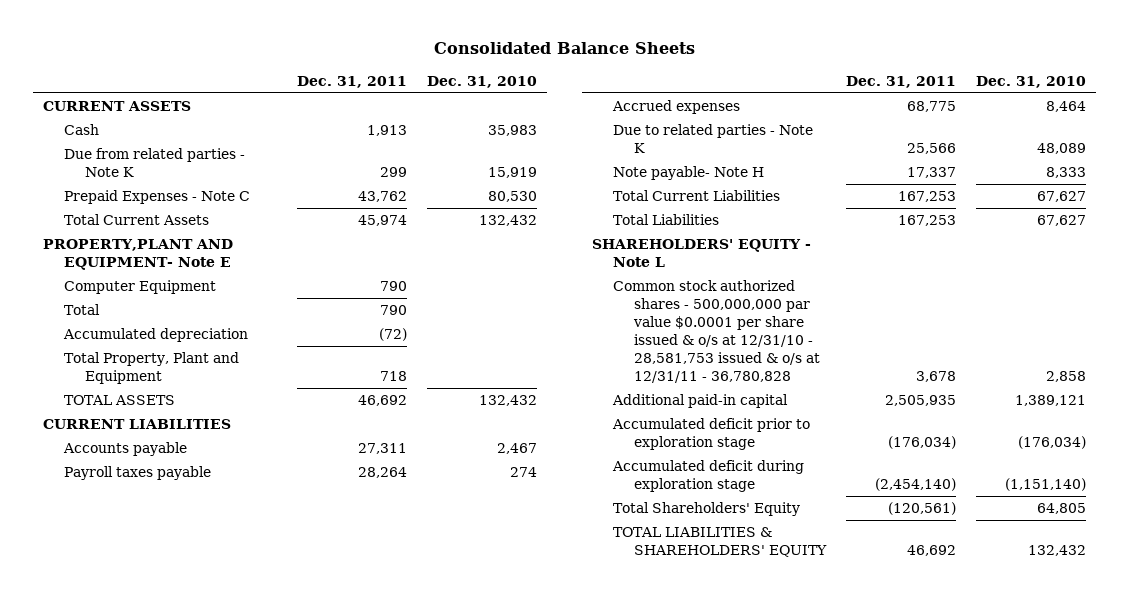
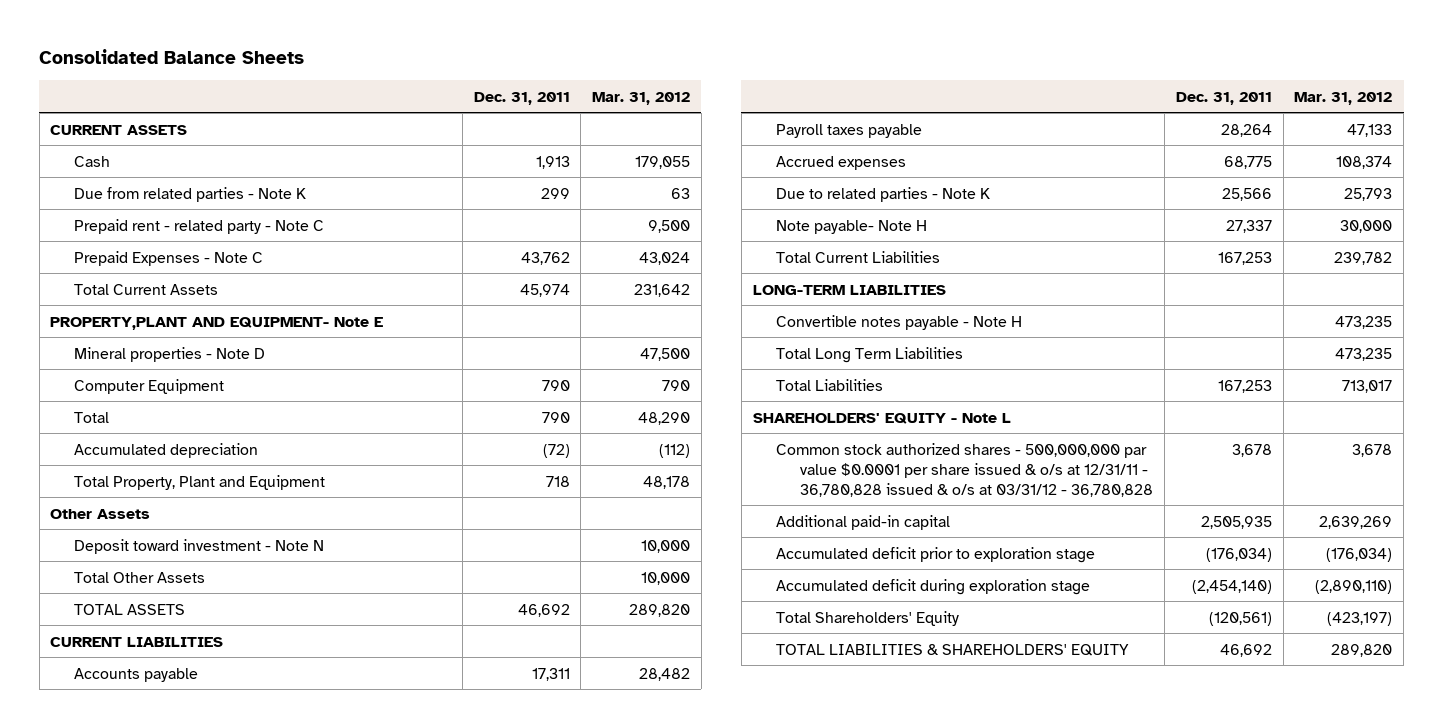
- | Dec. 31, 2011 | Dec. 31, 2010
+ | Dec. 31, 2011 | Mar. 31, 2012
+ Prepaid rent - related party - Note C | | 9,500
+ Mineral properties - Note D | | 47,500
+ Other Assets
+ Deposit toward investment - Note N | | 10,000
+ Total Other Assets | | 10,000
- Accounts payable | 27,311 | 2,467
+ Accounts payable | 17,311 | 28,482
- Note payable- Note H | 17,337 | 8,333
+ Note payable- Note H | 27,337 | 30,000
+ LONG-TERM LIABILITIES
+ Convertible notes payable - Note H | | 473,235
+ Total Long Term Liabilities | | 473,235
- Common stock authorized shares - 500,000,000 par value $0.0001 per share issued & o/s at 12/31/10 - 28,581,753 issued & o/s at 12/31/11 - 36,780,828 | 3,678 | 2,858
+ Common stock authorized shares - 500,000,000 par value $0.0001 per share issued & o/s at 12/31/11 - 36,780,828 issued & o/s at 03/31/12 - 36,780,828 | 3,678 | 3,678

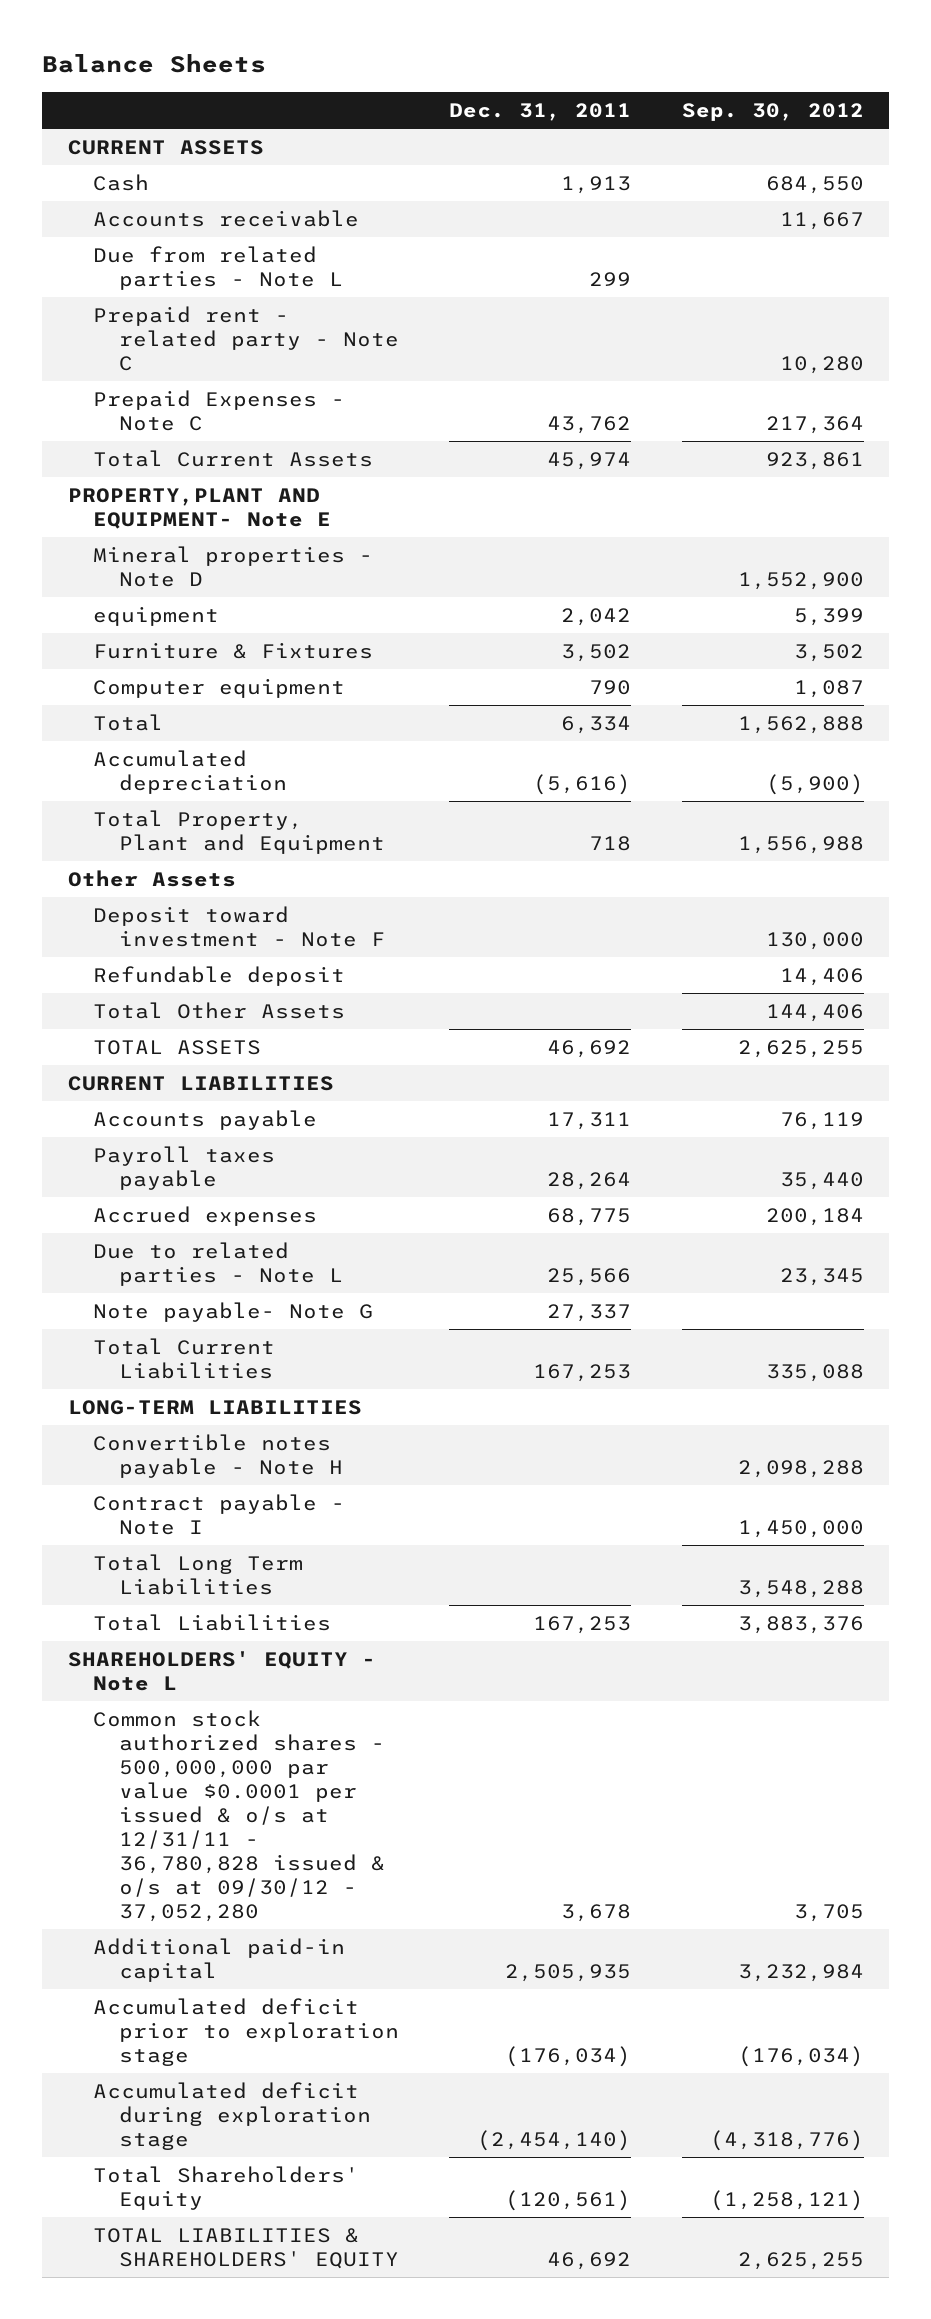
- Consolidated Balance Sheets
+ Balance Sheets
- | Dec. 31, 2011 | Mar. 31, 2012
+ | Dec. 31, 2011 | Sep. 30, 2012
- Due from related parties - Note K | 299 | 63
+ Accounts receivable | | 11,667
+ Due from related parties - Note L | 299 |
- Computer Equipment | 790 | 790
- Total | 790 | 48,290
- Accumulated depreciation | (72) | (112)
+ equipment | 2,042 | 5,399
+ Furniture & Fixtures | 3,502 | 3,502
+ Computer equipment | 790 | 1,087
+ Total | 6,334 | 1,562,888
+ Accumulated depreciation | (5,616) | (5,900)
- Deposit toward investment - Note N | | 10,000
+ Deposit toward investment - Note F | | 130,000
+ Refundable deposit | | 14,406
- Due to related parties - Note K | 25,566 | 25,793
- Note payable- Note H | 27,337 | 30,000
+ Due to related parties - Note L | 25,566 | 23,345
+ Note payable- Note G | 27,337 |
+ Contract payable - Note I | | 1,450,000
- Common stock authorized shares - 500,000,000 par value $0.0001 per share issued & o/s at 12/31/11 - 36,780,828 issued & o/s at 03/31/12 - 36,780,828 | 3,678 | 3,678
+ Common stock authorized shares - 500,000,000 par value $0.0001 per issued & o/s at 12/31/11 - 36,780,828 issued & o/s at 09/30/12 - 37,052,280 | 3,678 | 3,705

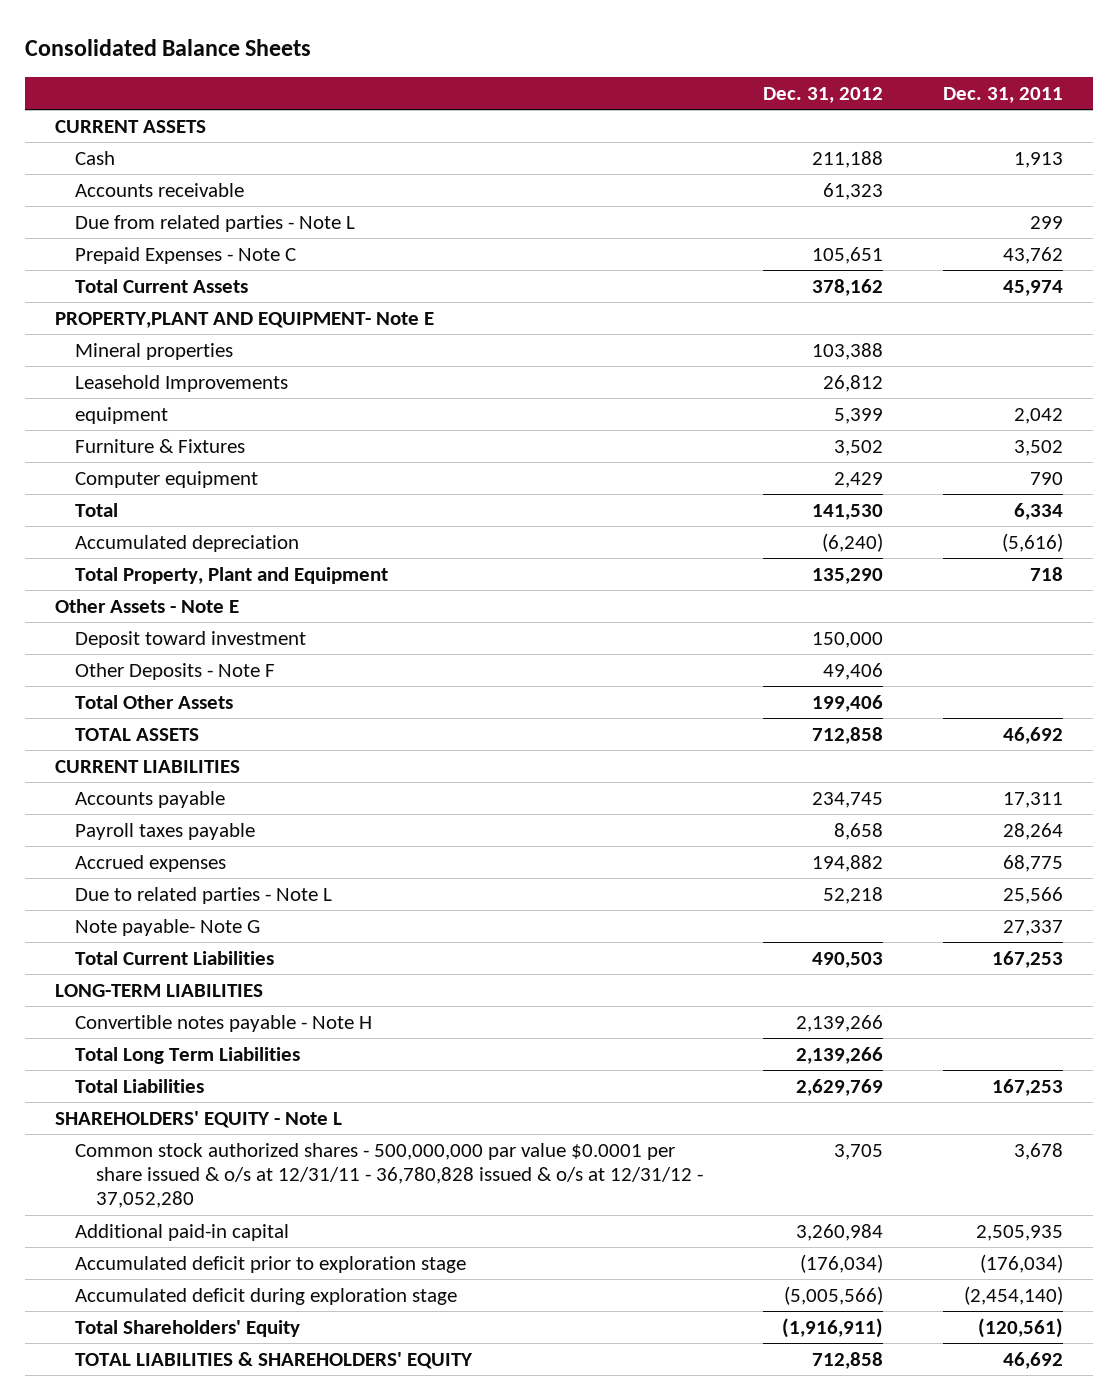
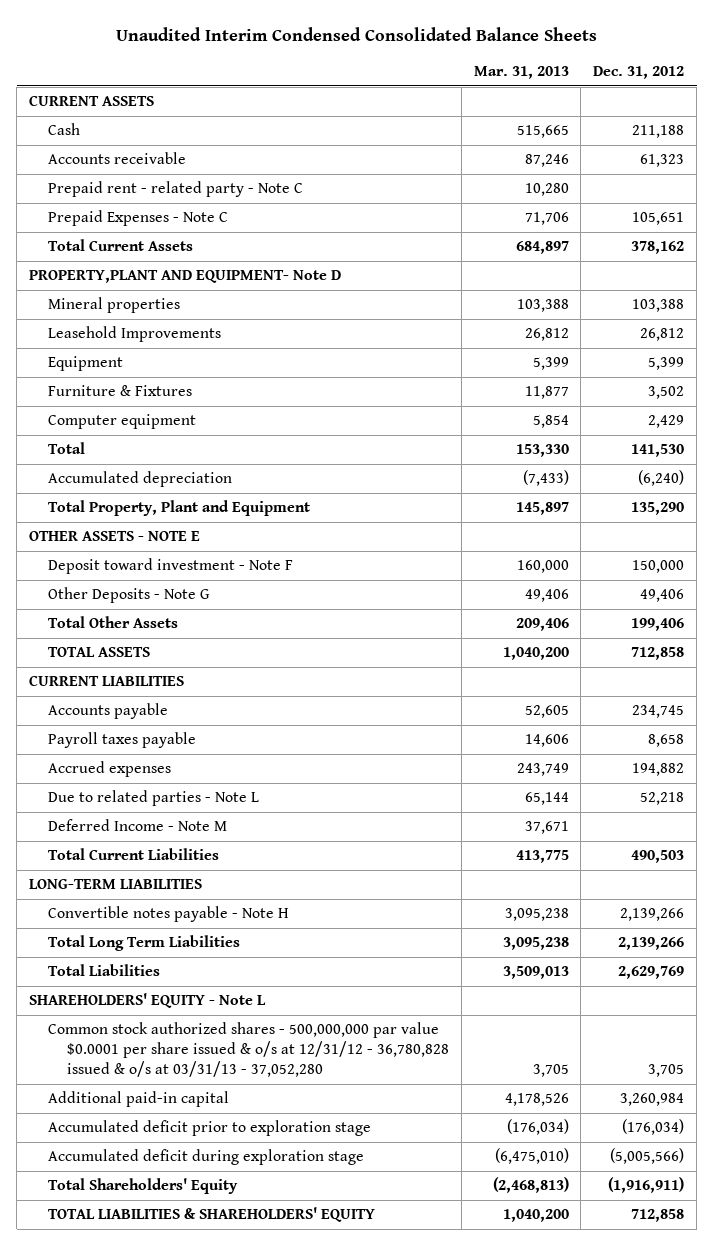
- Consolidated Balance Sheets
+ Unaudited Interim Condensed Consolidated Balance Sheets
- | Dec. 31, 2012 | Dec. 31, 2011
+ | Mar. 31, 2013 | Dec. 31, 2012
- Due from related parties - Note L | | 299
+ Prepaid rent - related party - Note C | 10,280 |
- PROPERTY,PLANT AND EQUIPMENT- Note E
+ PROPERTY,PLANT AND EQUIPMENT- Note D
- equipment | 5,399 | 2,042
+ Equipment | 5,399 | 5,399
- Other Assets - Note E
- Deposit toward investment | 150,000 |
- Other Deposits - Note F | 49,406 |
+ OTHER ASSETS - NOTE E
+ Deposit toward investment - Note F | 160,000 | 150,000
+ Other Deposits - Note G | 49,406 | 49,406
- Note payable- Note G | | 27,337
+ Deferred Income - Note M | 37,671 |
- Common stock authorized shares - 500,000,000 par value $0.0001 per share issued & o/s at 12/31/11 - 36,780,828 issued & o/s at 12/31/12 - 37,052,280 | 3,705 | 3,678
+ Common stock authorized shares - 500,000,000 par value $0.0001 per share issued & o/s at 12/31/12 - 36,780,828 issued & o/s at 03/31/13 - 37,052,280 | 3,705 | 3,705

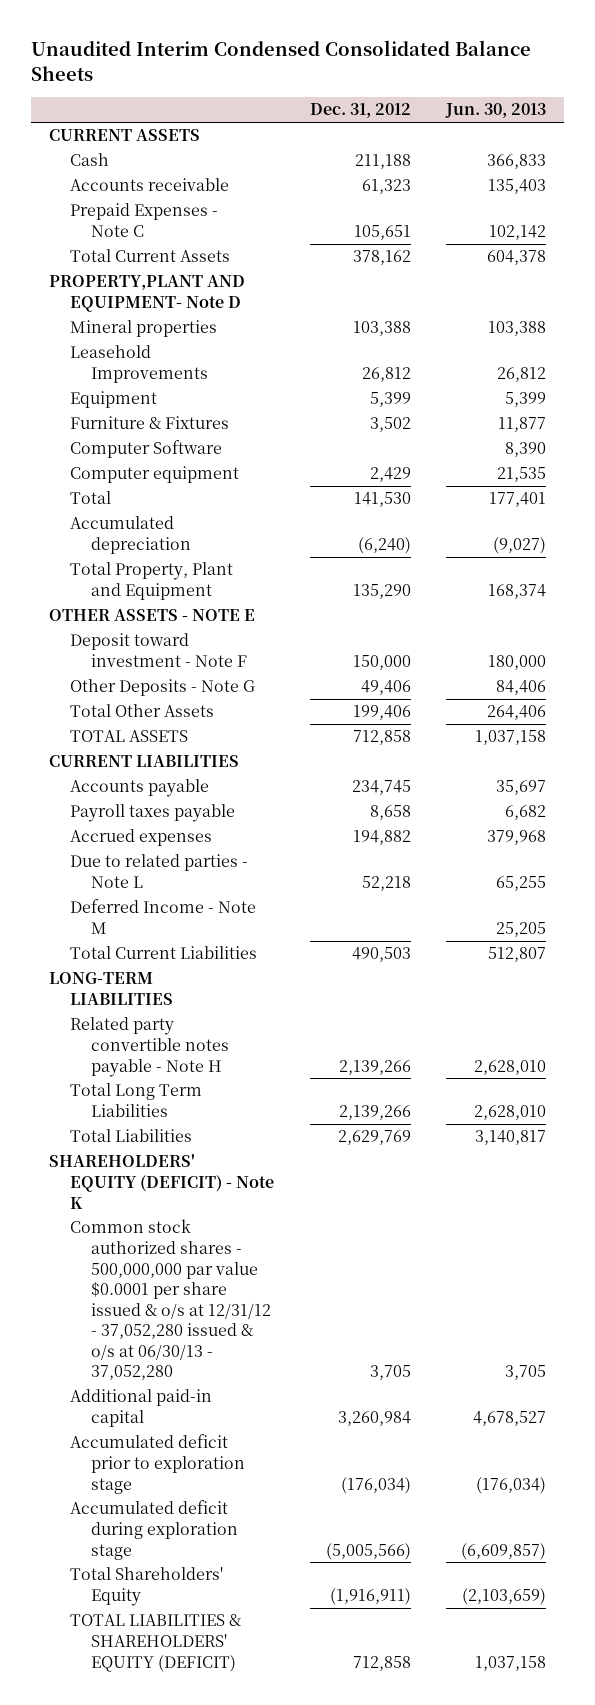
- | Mar. 31, 2013 | Dec. 31, 2012
+ | Dec. 31, 2012 | Jun. 30, 2013
- Prepaid rent - related party - Note C | 10,280 |
+ Computer Software | | 8,390
- Convertible notes payable - Note H | 3,095,238 | 2,139,266
+ Related party convertible notes payable - Note H | 2,139,266 | 2,628,010
- SHAREHOLDERS' EQUITY - Note L
- Common stock authorized shares - 500,000,000 par value $0.0001 per share issued & o/s at 12/31/12 - 36,780,828 issued & o/s at 03/31/13 - 37,052,280 | 3,705 | 3,705
+ SHAREHOLDERS' EQUITY (DEFICIT) - Note K
+ Common stock authorized shares - 500,000,000 par value $0.0001 per share issued & o/s at 12/31/12 - 37,052,280 issued & o/s at 06/30/13 - 37,052,280 | 3,705 | 3,705
- TOTAL LIABILITIES & SHAREHOLDERS' EQUITY | 1,040,200 | 712,858
+ TOTAL LIABILITIES & SHAREHOLDERS' EQUITY (DEFICIT) | 712,858 | 1,037,158

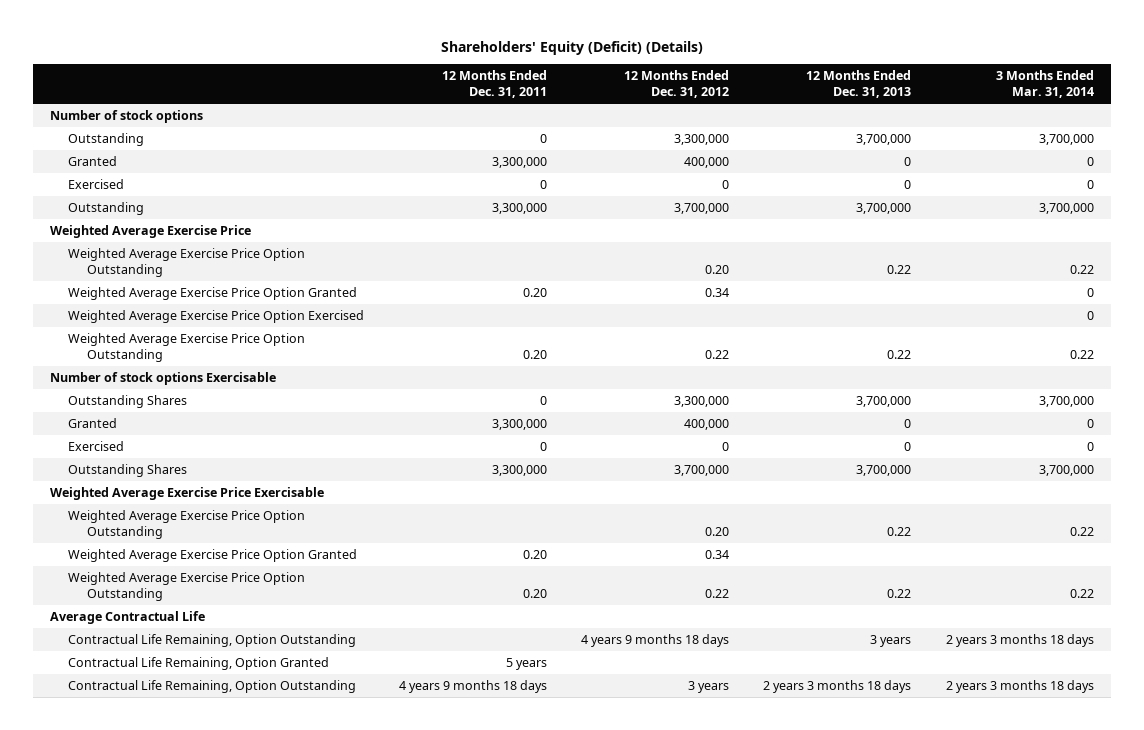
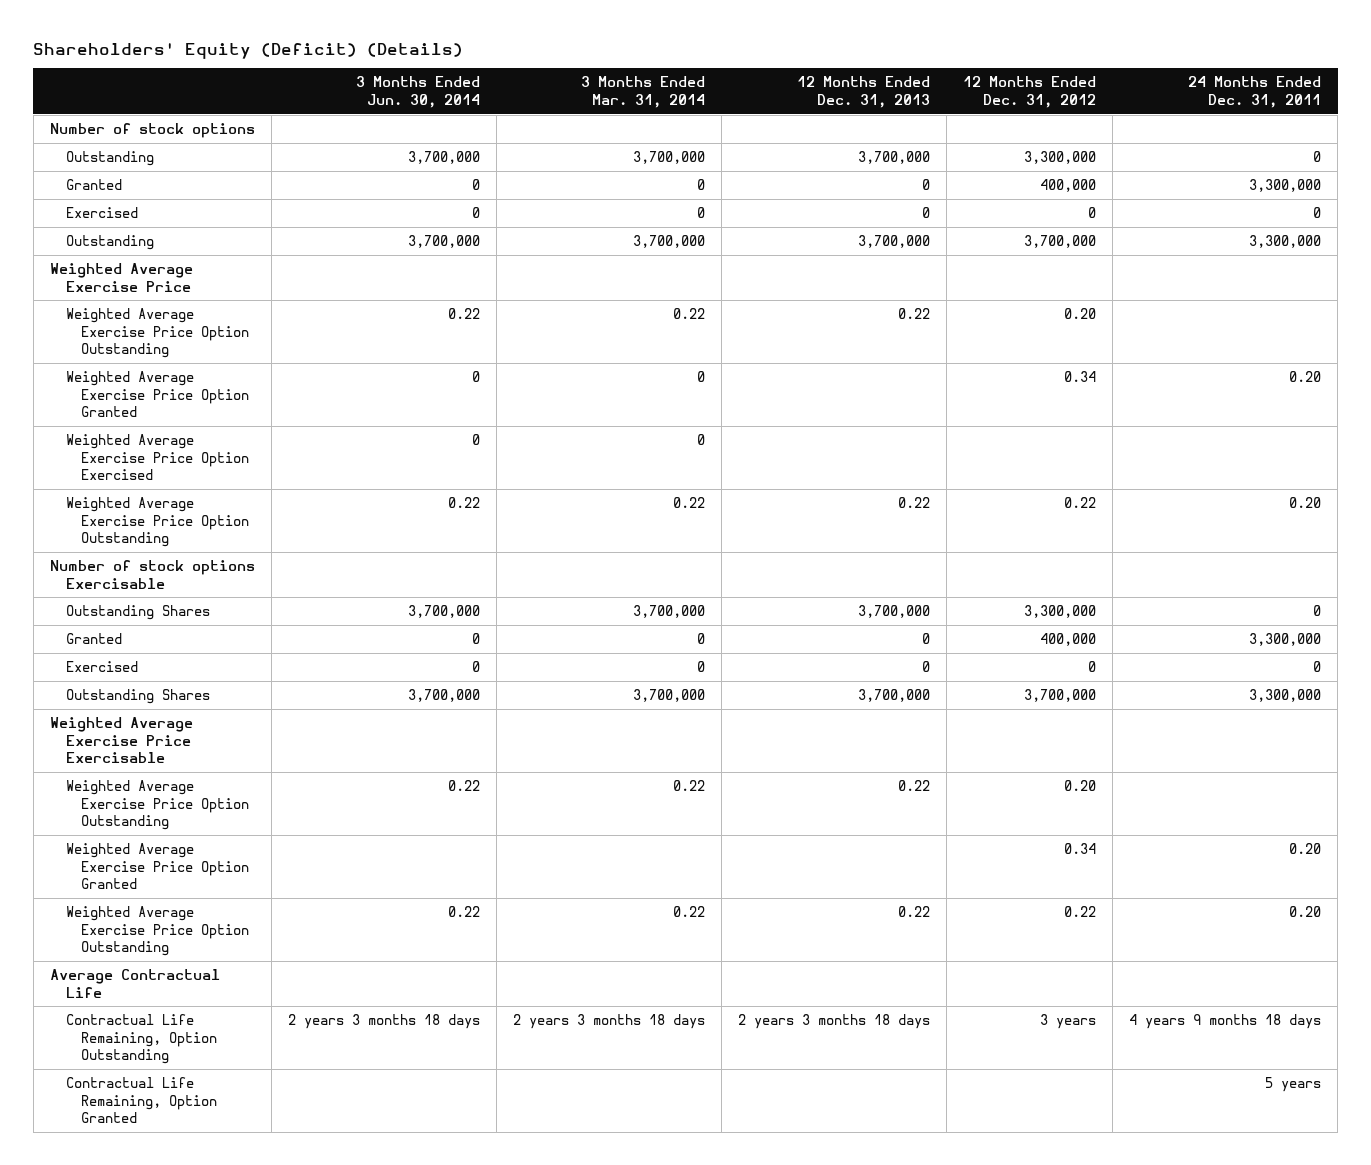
- | 12 Months Ended Dec. 31, 2011 | 12 Months Ended Dec. 31, 2012 | 12 Months Ended Dec. 31, 2013 | 3 Months Ended Mar. 31, 2014
+ | 3 Months Ended Jun. 30, 2014 | 3 Months Ended Mar. 31, 2014 | 12 Months Ended Dec. 31, 2013 | 12 Months Ended Dec. 31, 2012 | 24 Months Ended Dec. 31, 2011
- Contractual Life Remaining, Option Outstanding | | 4 years 9 months 18 days | 3 years | 2 years 3 months 18 days
moved down: Contractual Life Remaining, Option Granted | | | | | 5 years

